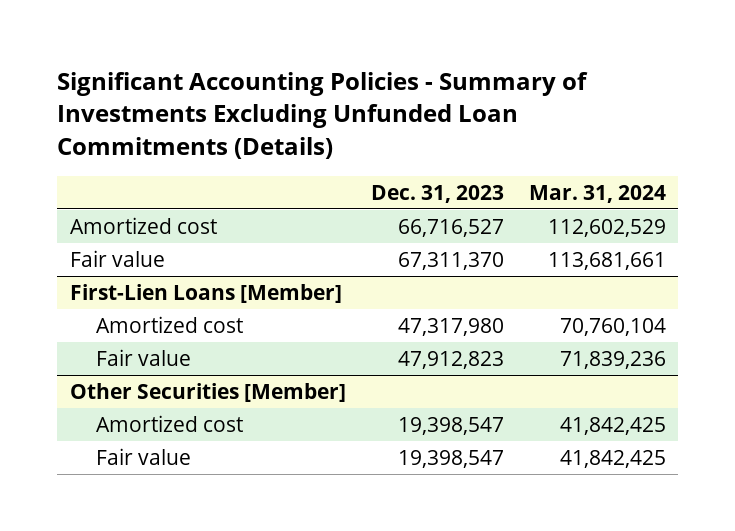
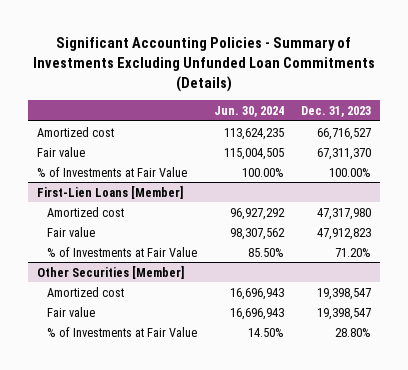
- | Dec. 31, 2023 | Mar. 31, 2024
+ | Jun. 30, 2024 | Dec. 31, 2023
+ % of Investments at Fair Value | 100.00% | 100.00%
@ First-Lien Loans [Member]
+ % of Investments at Fair Value | 85.50% | 71.20%
@ Other Securities [Member]
+ % of Investments at Fair Value | 14.50% | 28.80%

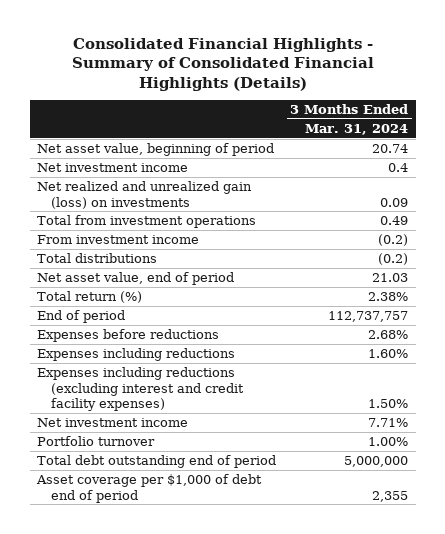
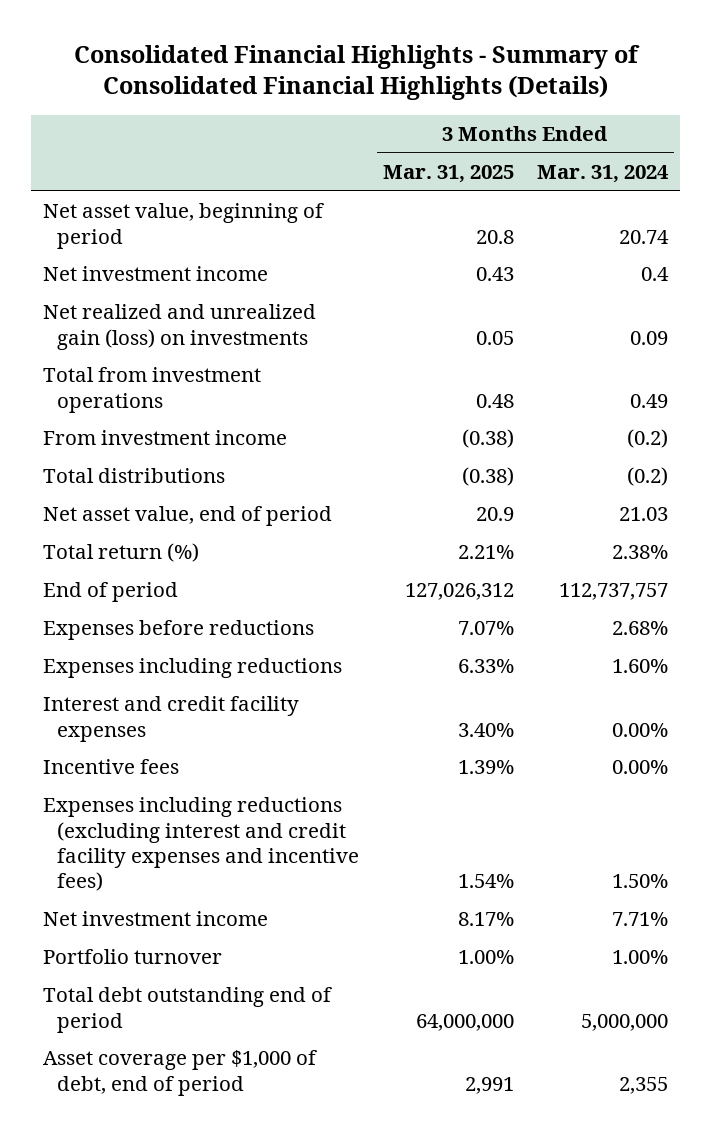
- | 3 Months Ended Mar. 31, 2024
+ | 3 Months Ended Mar. 31, 2025 | 3 Months Ended Mar. 31, 2024
- Expenses including reductions (excluding interest and credit facility expenses) | 1.50%
+ Interest and credit facility expenses | 3.40% | 0.00%
+ Incentive fees | 1.39% | 0.00%
+ Expenses including reductions (excluding interest and credit facility expenses and incentive fees) | 1.54% | 1.50%
- Asset coverage per $1,000 of debt end of period | 2,355
+ Asset coverage per $1,000 of debt, end of period | 2,991 | 2,355

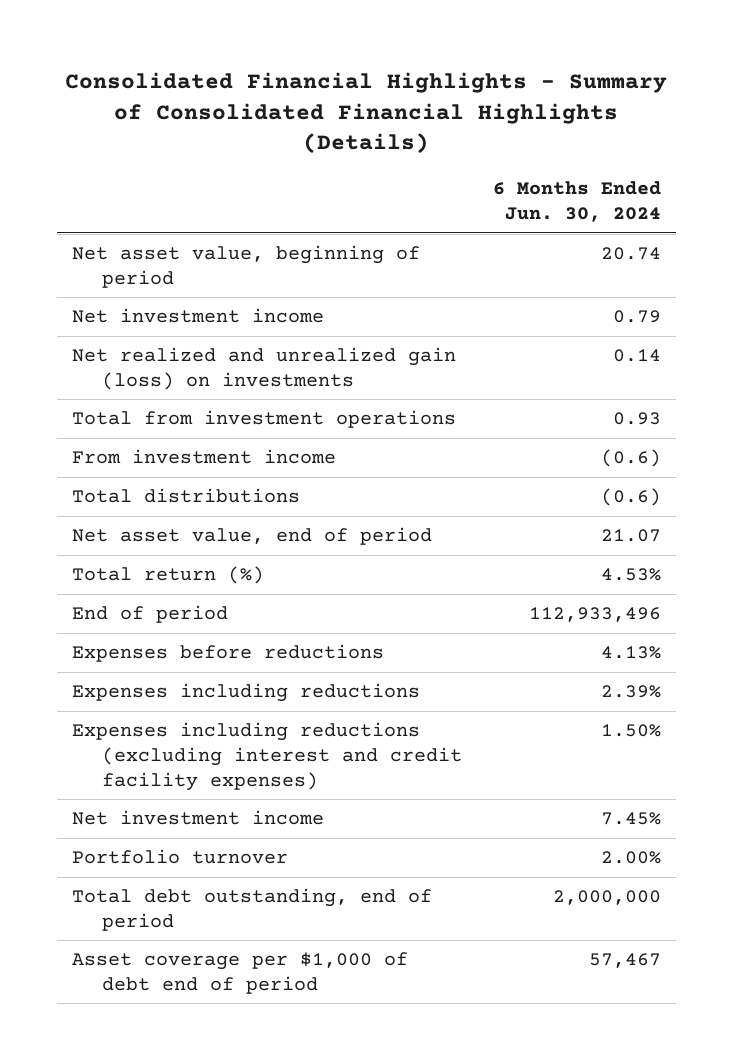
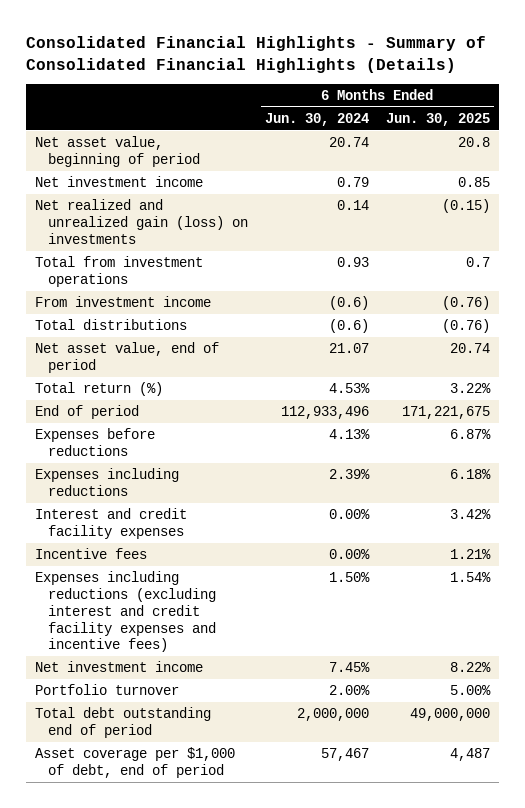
- | 6 Months Ended Jun. 30, 2024
+ | 6 Months Ended Jun. 30, 2024 | 6 Months Ended Jun. 30, 2025
- Expenses including reductions (excluding interest and credit facility expenses) | 1.50%
+ Interest and credit facility expenses | 0.00% | 3.42%
+ Incentive fees | 0.00% | 1.21%
+ Expenses including reductions (excluding interest and credit facility expenses and incentive fees) | 1.50% | 1.54%
- Total debt outstanding, end of period | 2,000,000
- Asset coverage per $1,000 of debt end of period | 57,467
+ Total debt outstanding end of period | 2,000,000 | 49,000,000
+ Asset coverage per $1,000 of debt, end of period | 57,467 | 4,487

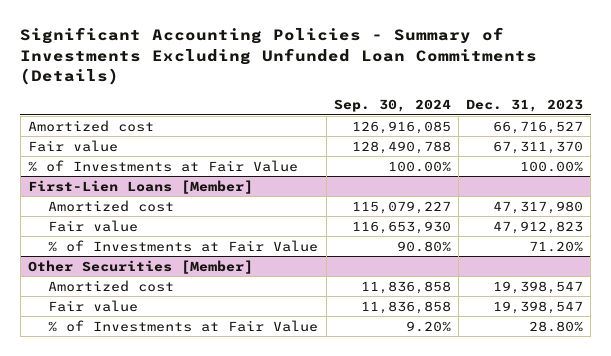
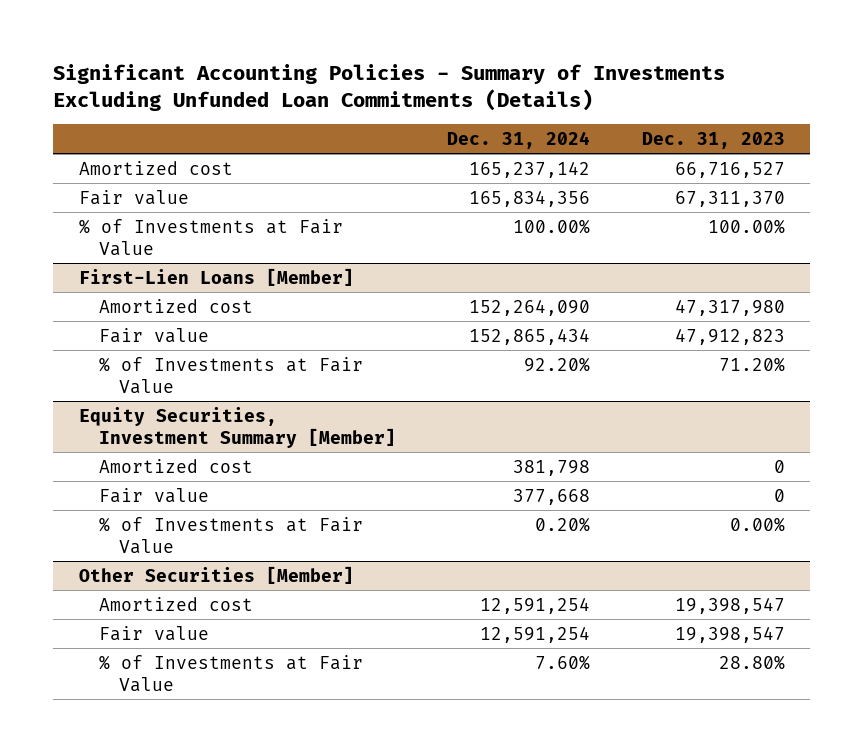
- | Sep. 30, 2024 | Dec. 31, 2023
+ | Dec. 31, 2024 | Dec. 31, 2023
+ Equity Securities, Investment Summary [Member]
+ Amortized cost | 381,798 | 0
+ Fair value | 377,668 | 0
+ % of Investments at Fair Value | 0.20% | 0.00%

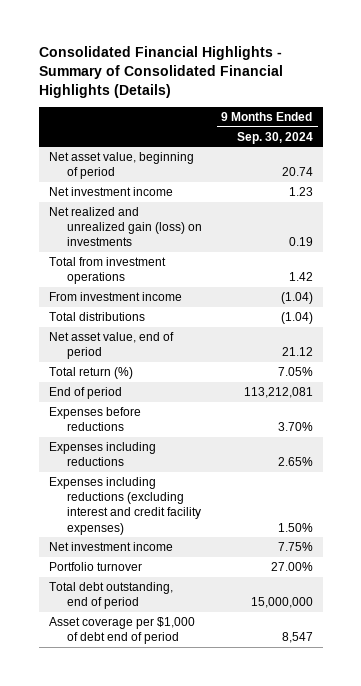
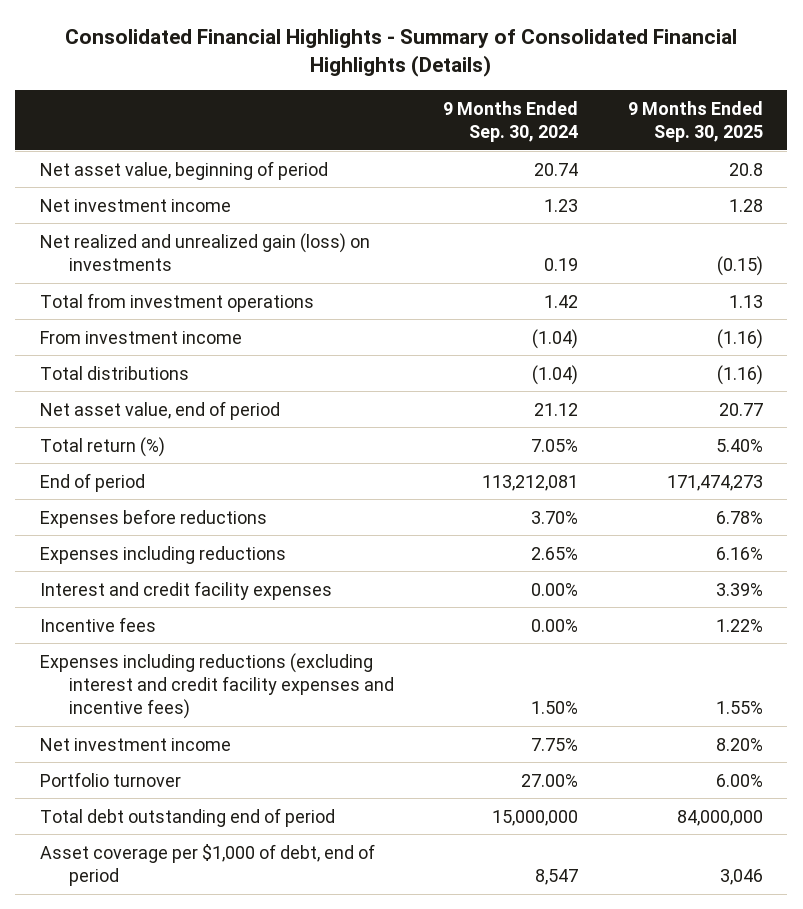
- | 9 Months Ended Sep. 30, 2024
+ | 9 Months Ended Sep. 30, 2024 | 9 Months Ended Sep. 30, 2025
- Expenses including reductions (excluding interest and credit facility expenses) | 1.50%
+ Interest and credit facility expenses | 0.00% | 3.39%
+ Incentive fees | 0.00% | 1.22%
+ Expenses including reductions (excluding interest and credit facility expenses and incentive fees) | 1.50% | 1.55%
- Total debt outstanding, end of period | 15,000,000
- Asset coverage per $1,000 of debt end of period | 8,547
+ Total debt outstanding end of period | 15,000,000 | 84,000,000
+ Asset coverage per $1,000 of debt, end of period | 8,547 | 3,046

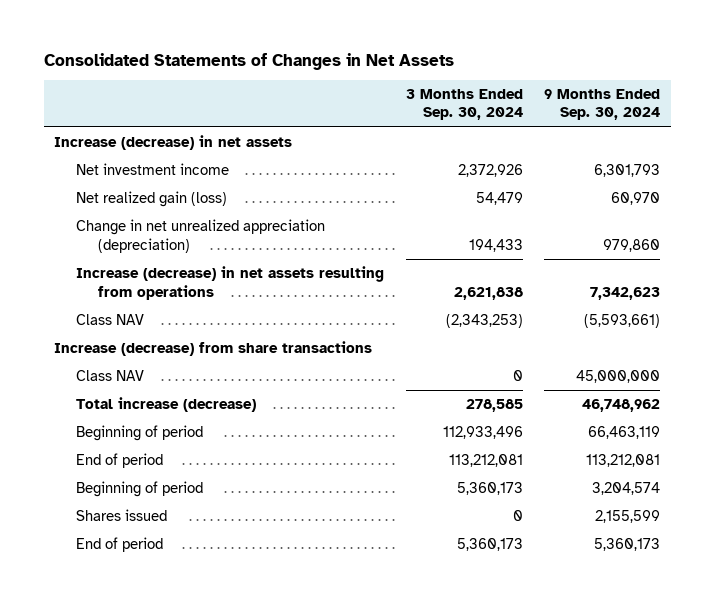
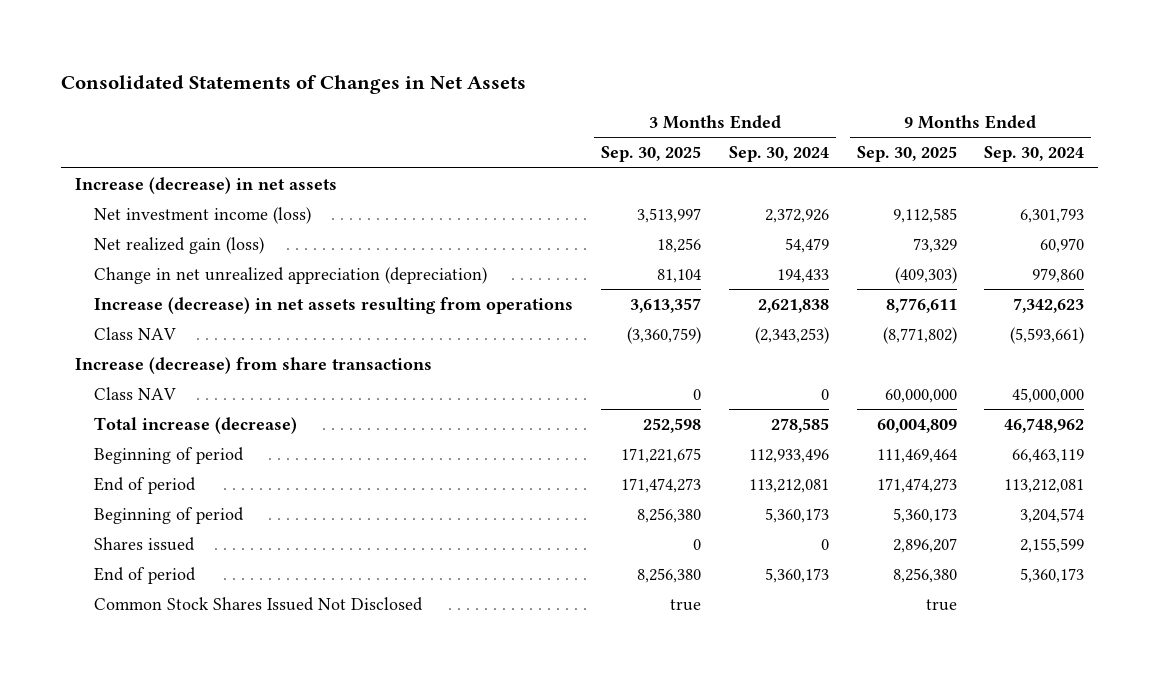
- | 3 Months Ended Sep. 30, 2024 | 9 Months Ended Sep. 30, 2024
+ | 3 Months Ended Sep. 30, 2025 | 3 Months Ended Sep. 30, 2024 | 9 Months Ended Sep. 30, 2025 | 9 Months Ended Sep. 30, 2024
- Net investment income | 2,372,926 | 6,301,793
+ Net investment income (loss) | 3,513,997 | 2,372,926 | 9,112,585 | 6,301,793
+ Common Stock Shares Issued Not Disclosed | true | | true |

